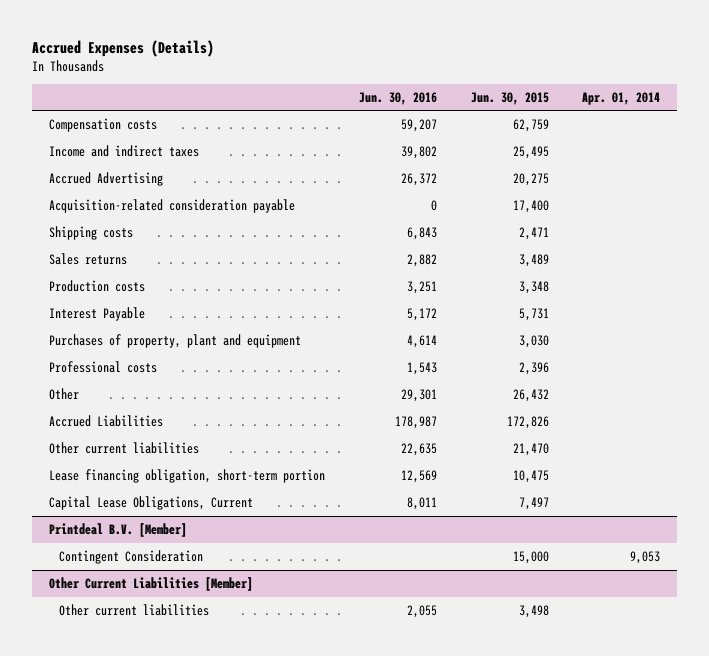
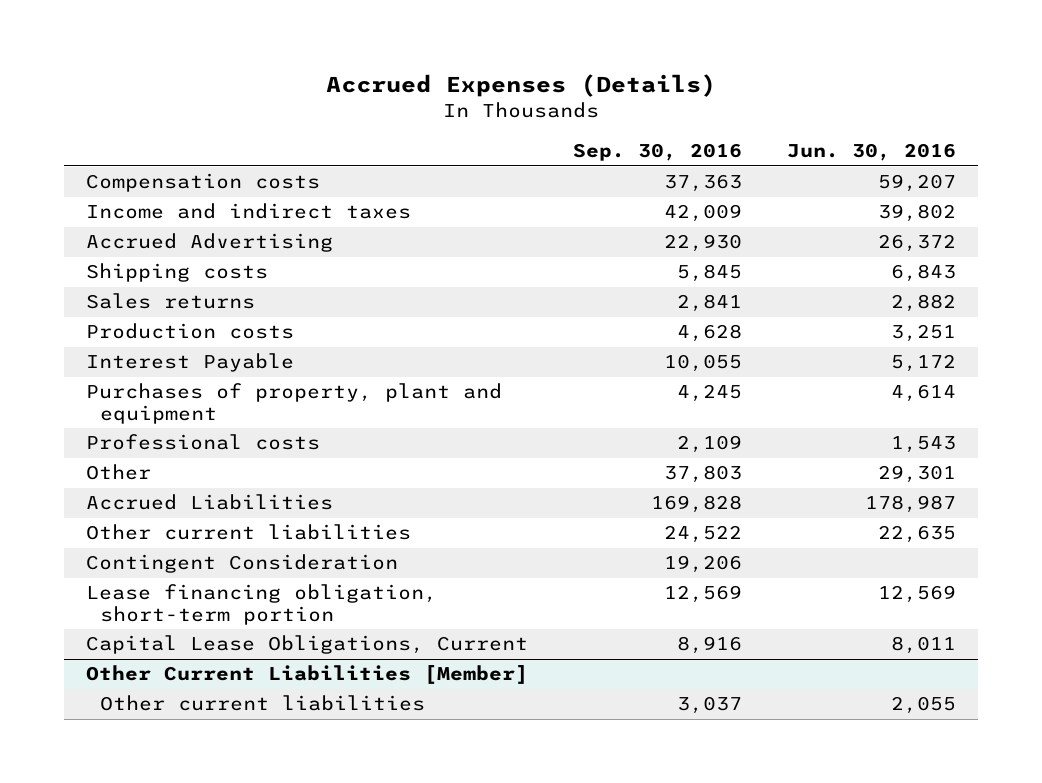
- | Jun. 30, 2016 | Jun. 30, 2015 | Apr. 01, 2014
+ | Sep. 30, 2016 | Jun. 30, 2016
- Acquisition-related consideration payable | 0 | 17,400 |
+ Contingent Consideration | 19,206 |
- Printdeal B.V. [Member]
- Contingent Consideration | | 15,000 | 9,053

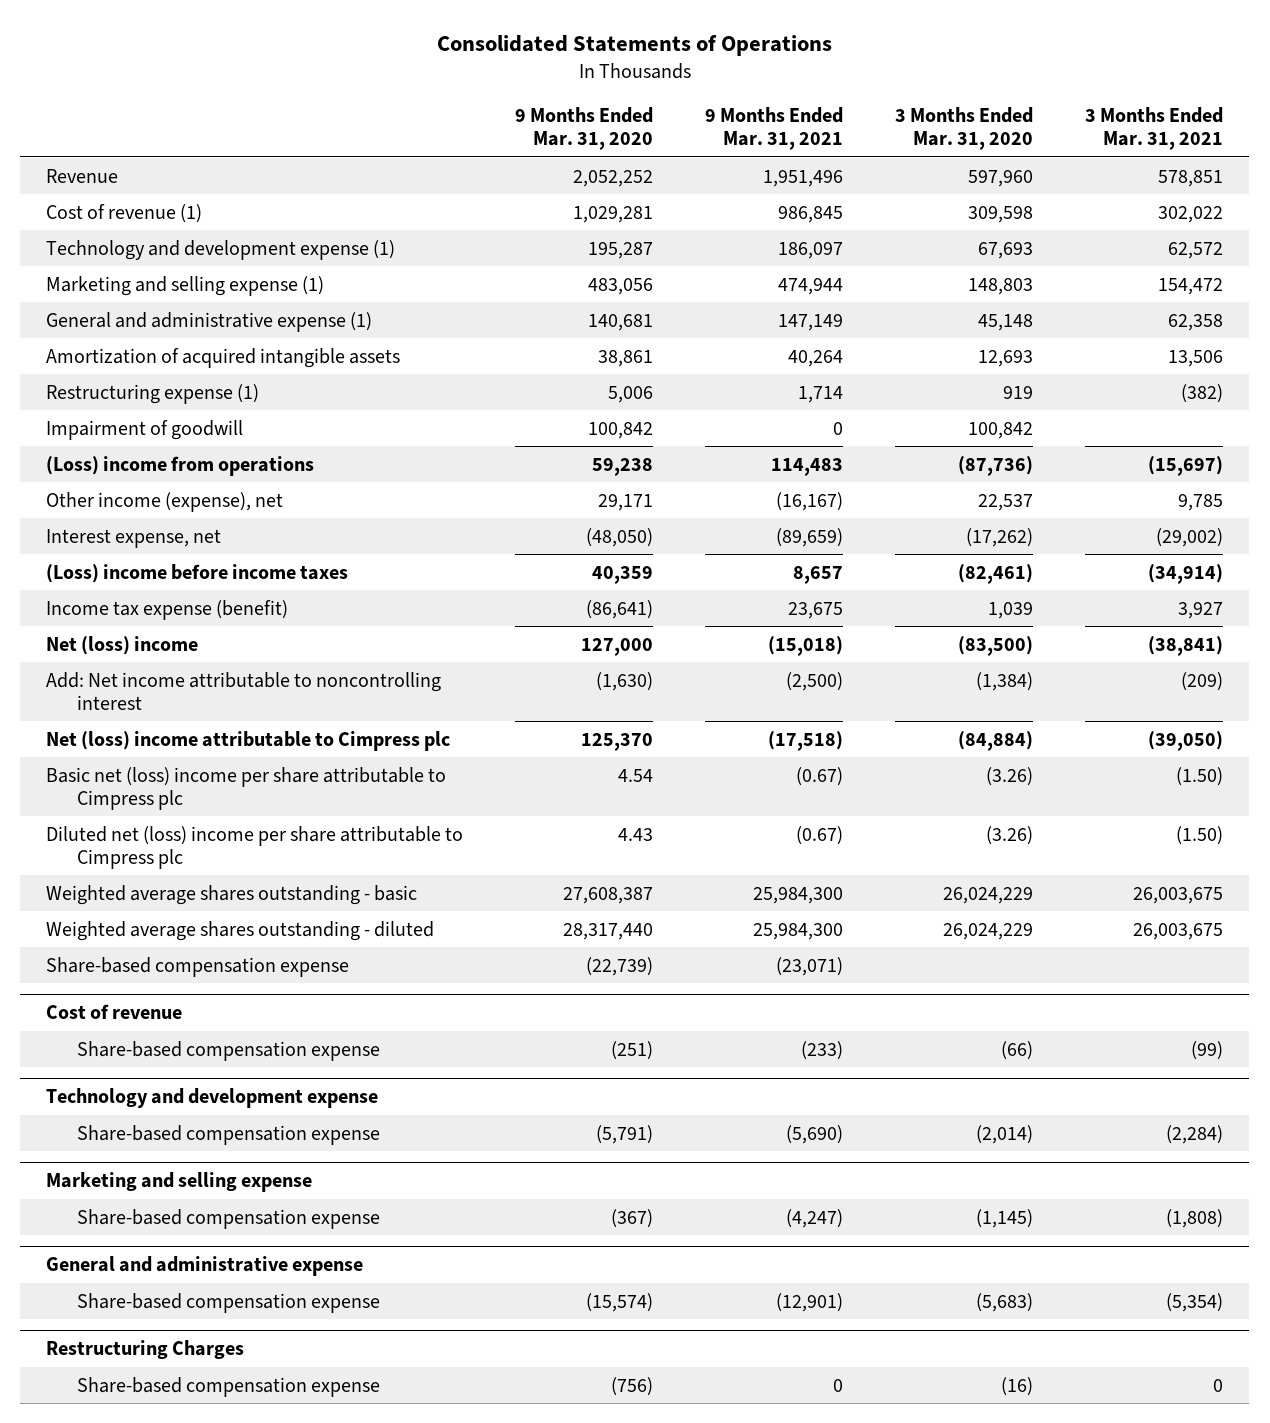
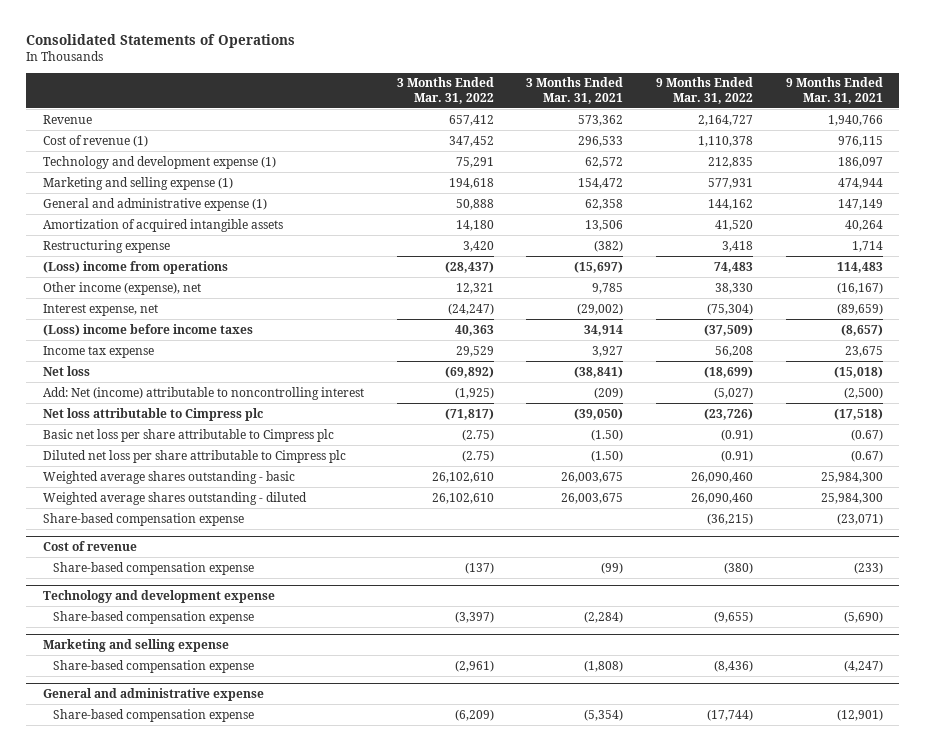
- | 9 Months Ended Mar. 31, 2020 | 9 Months Ended Mar. 31, 2021 | 3 Months Ended Mar. 31, 2020 | 3 Months Ended Mar. 31, 2021
+ | 3 Months Ended Mar. 31, 2022 | 3 Months Ended Mar. 31, 2021 | 9 Months Ended Mar. 31, 2022 | 9 Months Ended Mar. 31, 2021
- Revenue | 2,052,252 | 1,951,496 | 597,960 | 578,851
- Cost of revenue (1) | 1,029,281 | 986,845 | 309,598 | 302,022
+ Revenue | 657,412 | 573,362 | 2,164,727 | 1,940,766
+ Cost of revenue (1) | 347,452 | 296,533 | 1,110,378 | 976,115
- Restructuring expense (1) | 5,006 | 1,714 | 919 | (382)
- Impairment of goodwill | 100,842 | 0 | 100,842 |
+ Restructuring expense | 3,420 | (382) | 3,418 | 1,714
- (Loss) income before income taxes | 40,359 | 8,657 | (82,461) | (34,914)
- Income tax expense (benefit) | (86,641) | 23,675 | 1,039 | 3,927
- Net (loss) income | 127,000 | (15,018) | (83,500) | (38,841)
- Add: Net income attributable to noncontrolling interest | (1,630) | (2,500) | (1,384) | (209)
- Net (loss) income attributable to Cimpress plc | 125,370 | (17,518) | (84,884) | (39,050)
- Basic net (loss) income per share attributable to Cimpress plc | 4.54 | (0.67) | (3.26) | (1.50)
- Diluted net (loss) income per share attributable to Cimpress plc | 4.43 | (0.67) | (3.26) | (1.50)
+ (Loss) income before income taxes | 40,363 | 34,914 | (37,509) | (8,657)
+ Income tax expense | 29,529 | 3,927 | 56,208 | 23,675
+ Net loss | (69,892) | (38,841) | (18,699) | (15,018)
+ Add: Net (income) attributable to noncontrolling interest | (1,925) | (209) | (5,027) | (2,500)
+ Net loss attributable to Cimpress plc | (71,817) | (39,050) | (23,726) | (17,518)
+ Basic net loss per share attributable to Cimpress plc | (2.75) | (1.50) | (0.91) | (0.67)
+ Diluted net loss per share attributable to Cimpress plc | (2.75) | (1.50) | (0.91) | (0.67)
- Restructuring Charges
- Share-based compensation expense | (756) | 0 | (16) | 0

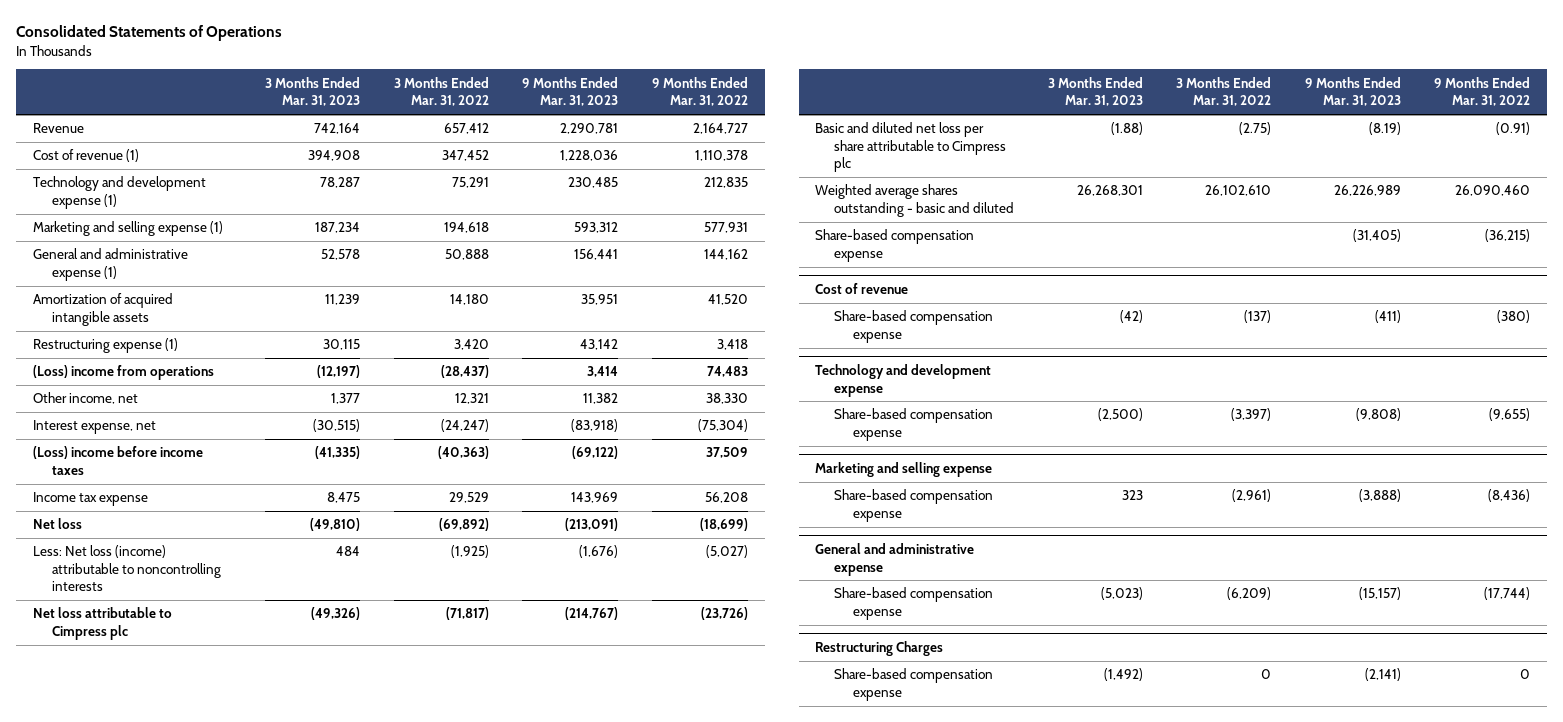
- | 3 Months Ended Mar. 31, 2022 | 3 Months Ended Mar. 31, 2021 | 9 Months Ended Mar. 31, 2022 | 9 Months Ended Mar. 31, 2021
+ | 3 Months Ended Mar. 31, 2023 | 3 Months Ended Mar. 31, 2022 | 9 Months Ended Mar. 31, 2023 | 9 Months Ended Mar. 31, 2022
- Restructuring expense | 3,420 | (382) | 3,418 | 1,714
+ Restructuring expense (1) | 30,115 | 3,420 | 43,142 | 3,418
- Other income (expense), net | 12,321 | 9,785 | 38,330 | (16,167)
+ Other income, net | 1,377 | 12,321 | 11,382 | 38,330
- (Loss) income before income taxes | 40,363 | 34,914 | (37,509) | (8,657)
+ (Loss) income before income taxes | (41,335) | (40,363) | (69,122) | 37,509
- Add: Net (income) attributable to noncontrolling interest | (1,925) | (209) | (5,027) | (2,500)
+ Less: Net loss (income) attributable to noncontrolling interests | 484 | (1,925) | (1,676) | (5,027)
- Basic net loss per share attributable to Cimpress plc | (2.75) | (1.50) | (0.91) | (0.67)
- Diluted net loss per share attributable to Cimpress plc | (2.75) | (1.50) | (0.91) | (0.67)
- Weighted average shares outstanding - basic | 26,102,610 | 26,003,675 | 26,090,460 | 25,984,300
- Weighted average shares outstanding - diluted | 26,102,610 | 26,003,675 | 26,090,460 | 25,984,300
+ Basic and diluted net loss per share attributable to Cimpress plc | (1.88) | (2.75) | (8.19) | (0.91)
+ Weighted average shares outstanding - basic and diluted | 26,268,301 | 26,102,610 | 26,226,989 | 26,090,460
+ Restructuring Charges
+ Share-based compensation expense | (1,492) | 0 | (2,141) | 0

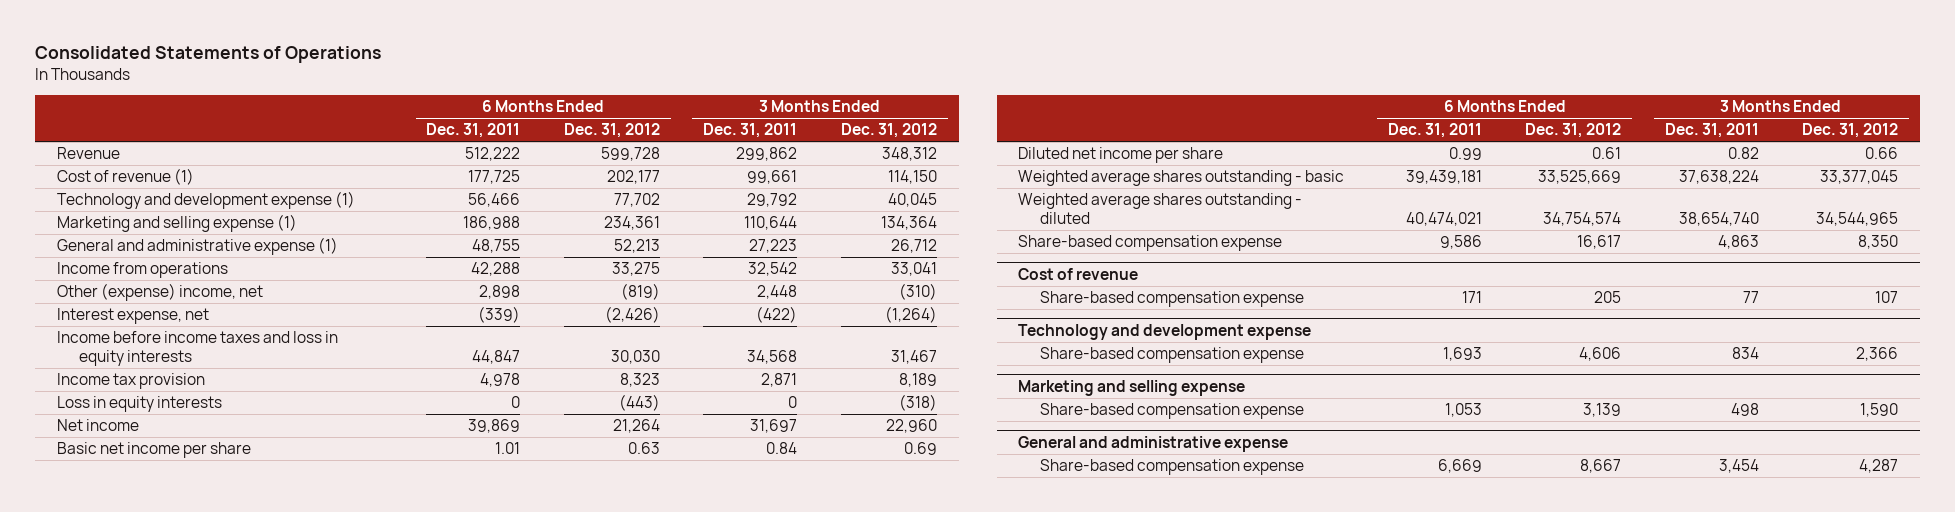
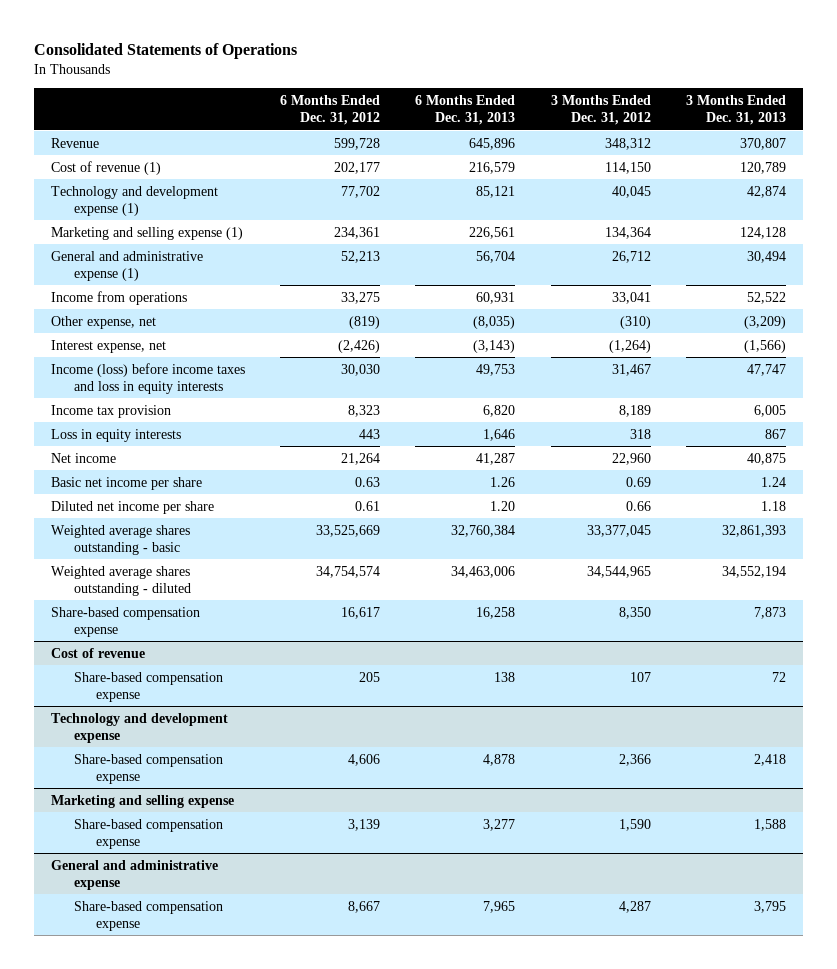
- | 6 Months Ended Dec. 31, 2011 | 6 Months Ended Dec. 31, 2012 | 3 Months Ended Dec. 31, 2011 | 3 Months Ended Dec. 31, 2012
+ | 6 Months Ended Dec. 31, 2012 | 6 Months Ended Dec. 31, 2013 | 3 Months Ended Dec. 31, 2012 | 3 Months Ended Dec. 31, 2013
- Other (expense) income, net | 2,898 | (819) | 2,448 | (310)
+ Other expense, net | (819) | (8,035) | (310) | (3,209)
- Income before income taxes and loss in equity interests | 44,847 | 30,030 | 34,568 | 31,467
+ Income (loss) before income taxes and loss in equity interests | 30,030 | 49,753 | 31,467 | 47,747
- Loss in equity interests | 0 | (443) | 0 | (318)
+ Loss in equity interests | 443 | 1,646 | 318 | 867

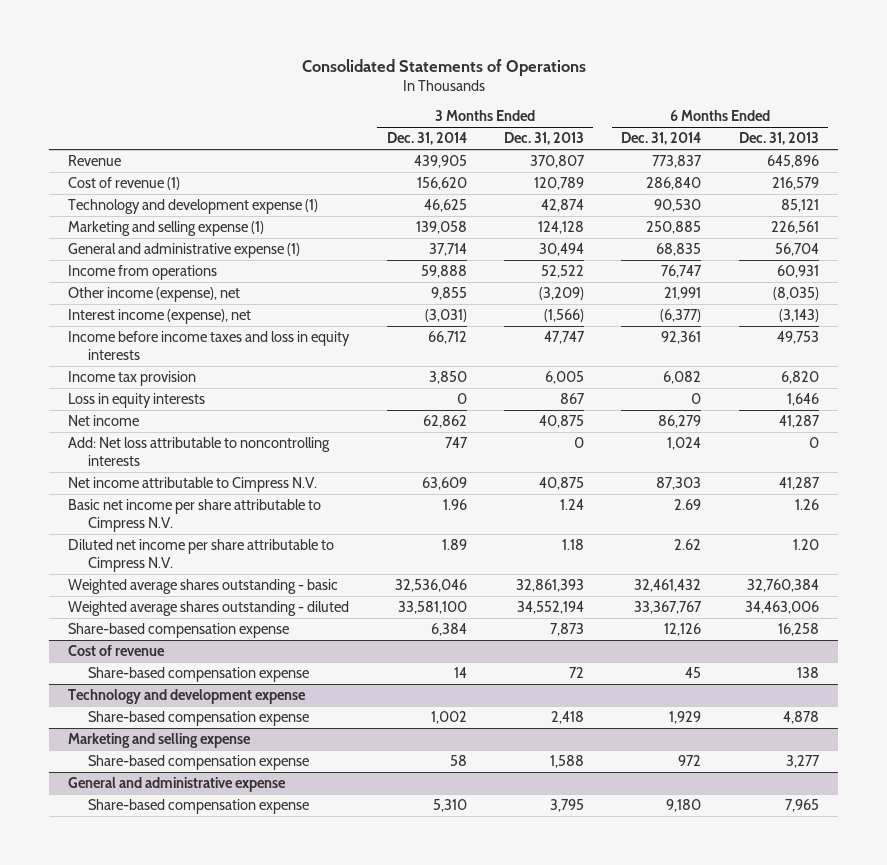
- | 6 Months Ended Dec. 31, 2012 | 6 Months Ended Dec. 31, 2013 | 3 Months Ended Dec. 31, 2012 | 3 Months Ended Dec. 31, 2013
+ | 3 Months Ended Dec. 31, 2014 | 3 Months Ended Dec. 31, 2013 | 6 Months Ended Dec. 31, 2014 | 6 Months Ended Dec. 31, 2013
- Other expense, net | (819) | (8,035) | (310) | (3,209)
- Interest expense, net | (2,426) | (3,143) | (1,264) | (1,566)
- Income (loss) before income taxes and loss in equity interests | 30,030 | 49,753 | 31,467 | 47,747
+ Other income (expense), net | 9,855 | (3,209) | 21,991 | (8,035)
+ Interest income (expense), net | (3,031) | (1,566) | (6,377) | (3,143)
+ Income before income taxes and loss in equity interests | 66,712 | 47,747 | 92,361 | 49,753
- Basic net income per share | 0.63 | 1.26 | 0.69 | 1.24
- Diluted net income per share | 0.61 | 1.20 | 0.66 | 1.18
+ Add: Net loss attributable to noncontrolling interests | 747 | 0 | 1,024 | 0
+ Net income attributable to Cimpress N.V. | 63,609 | 40,875 | 87,303 | 41,287
+ Basic net income per share attributable to Cimpress N.V. | 1.96 | 1.24 | 2.69 | 1.26
+ Diluted net income per share attributable to Cimpress N.V. | 1.89 | 1.18 | 2.62 | 1.20

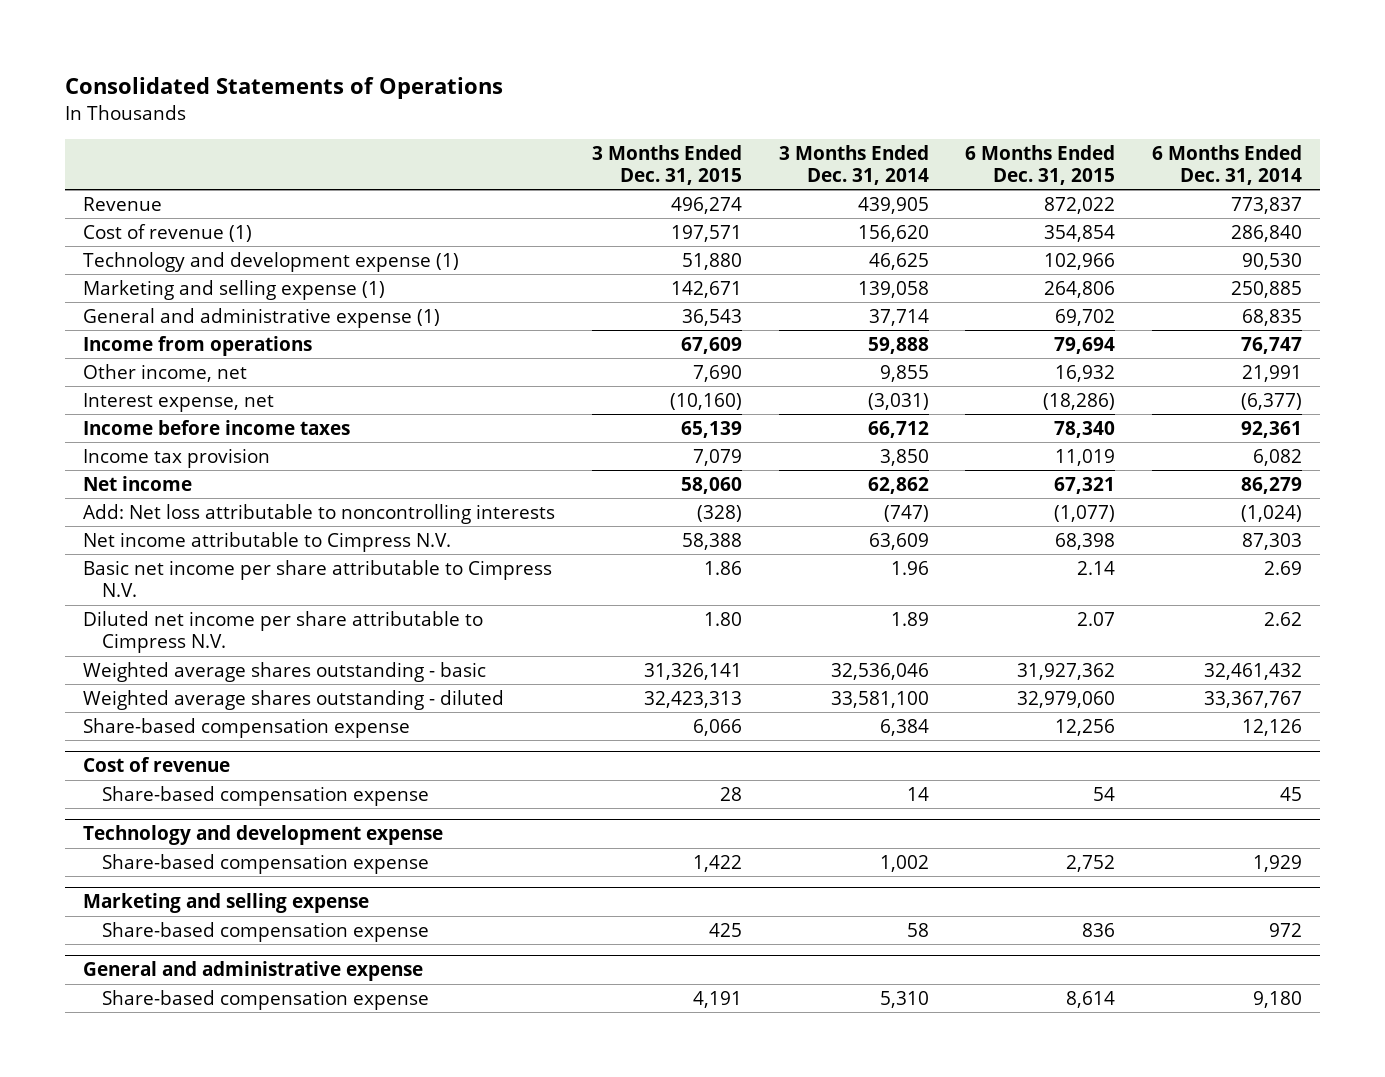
- | 3 Months Ended Dec. 31, 2014 | 3 Months Ended Dec. 31, 2013 | 6 Months Ended Dec. 31, 2014 | 6 Months Ended Dec. 31, 2013
+ | 3 Months Ended Dec. 31, 2015 | 3 Months Ended Dec. 31, 2014 | 6 Months Ended Dec. 31, 2015 | 6 Months Ended Dec. 31, 2014
- Other income (expense), net | 9,855 | (3,209) | 21,991 | (8,035)
- Interest income (expense), net | (3,031) | (1,566) | (6,377) | (3,143)
- Income before income taxes and loss in equity interests | 66,712 | 47,747 | 92,361 | 49,753
+ Other income, net | 7,690 | 9,855 | 16,932 | 21,991
+ Interest expense, net | (10,160) | (3,031) | (18,286) | (6,377)
+ Income before income taxes | 65,139 | 66,712 | 78,340 | 92,361
- Loss in equity interests | 0 | 867 | 0 | 1,646
- Add: Net loss attributable to noncontrolling interests | 747 | 0 | 1,024 | 0
+ Add: Net loss attributable to noncontrolling interests | (328) | (747) | (1,077) | (1,024)

